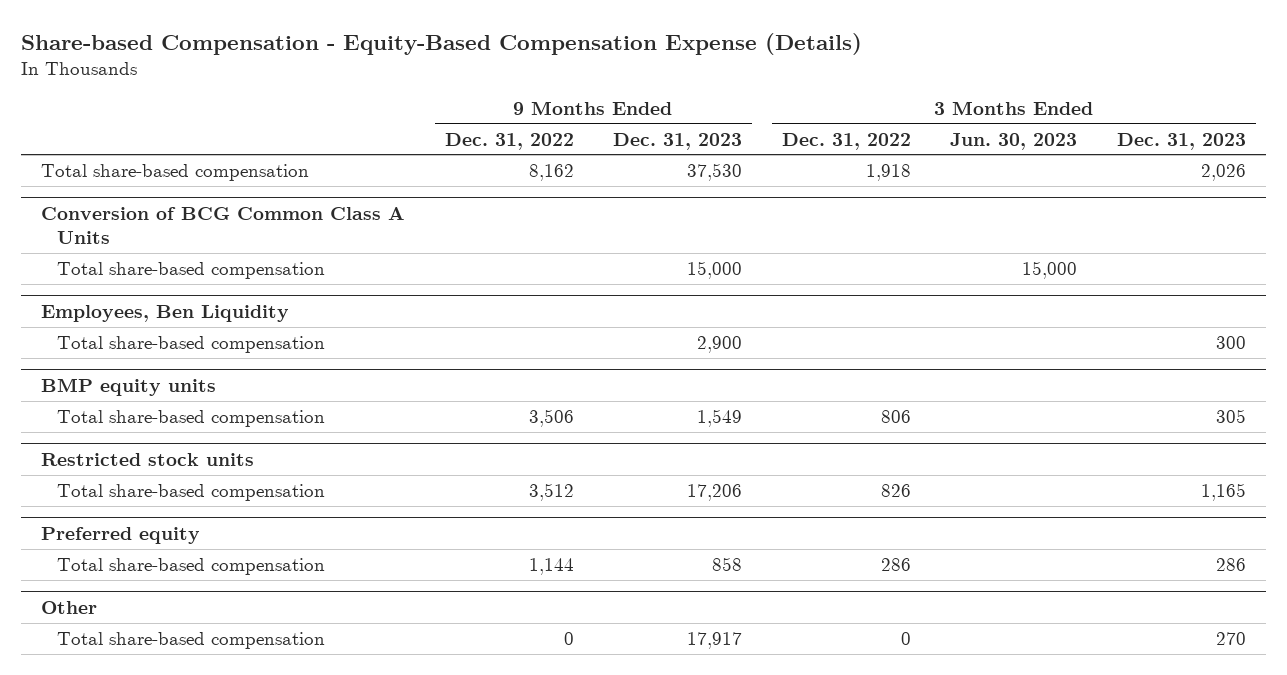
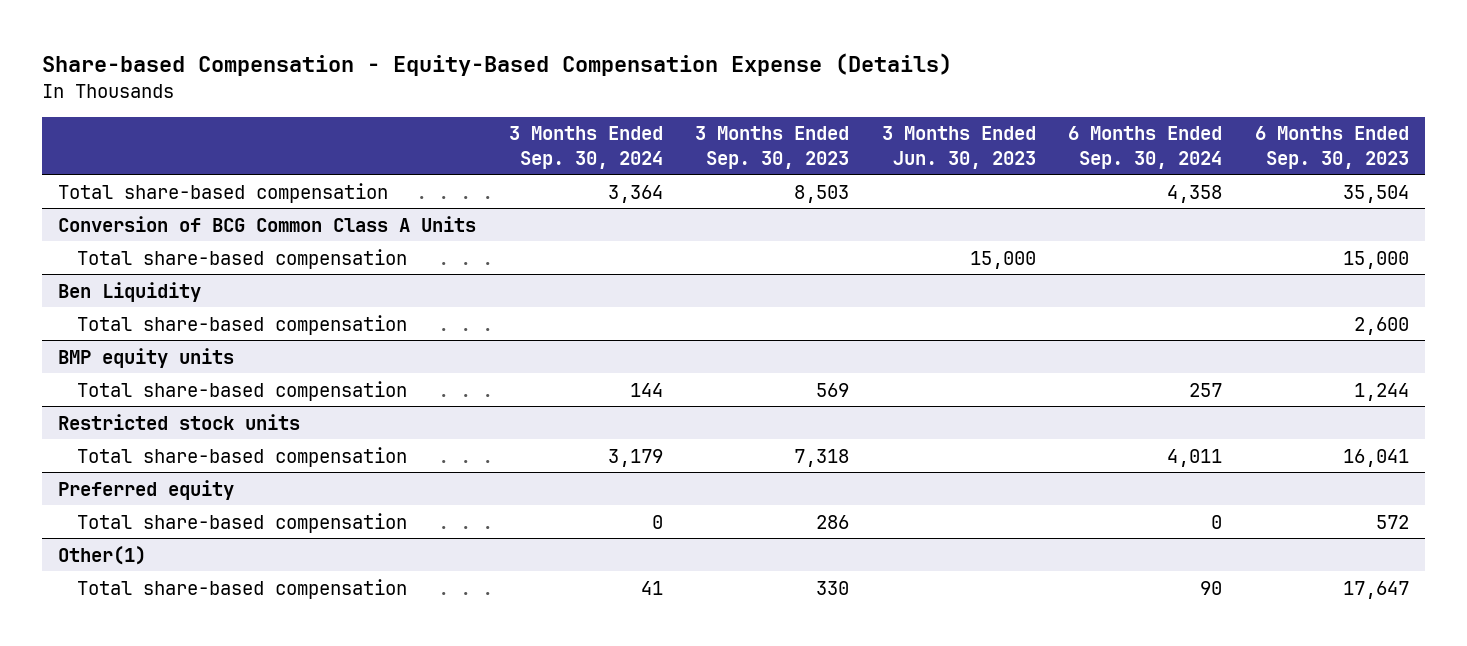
- | 9 Months Ended Dec. 31, 2022 | 9 Months Ended Dec. 31, 2023 | 3 Months Ended Dec. 31, 2022 | 3 Months Ended Jun. 30, 2023 | 3 Months Ended Dec. 31, 2023
+ | 3 Months Ended Sep. 30, 2024 | 3 Months Ended Sep. 30, 2023 | 3 Months Ended Jun. 30, 2023 | 6 Months Ended Sep. 30, 2024 | 6 Months Ended Sep. 30, 2023
- Employees, Ben Liquidity
+ Ben Liquidity
- Other
+ Other(1)

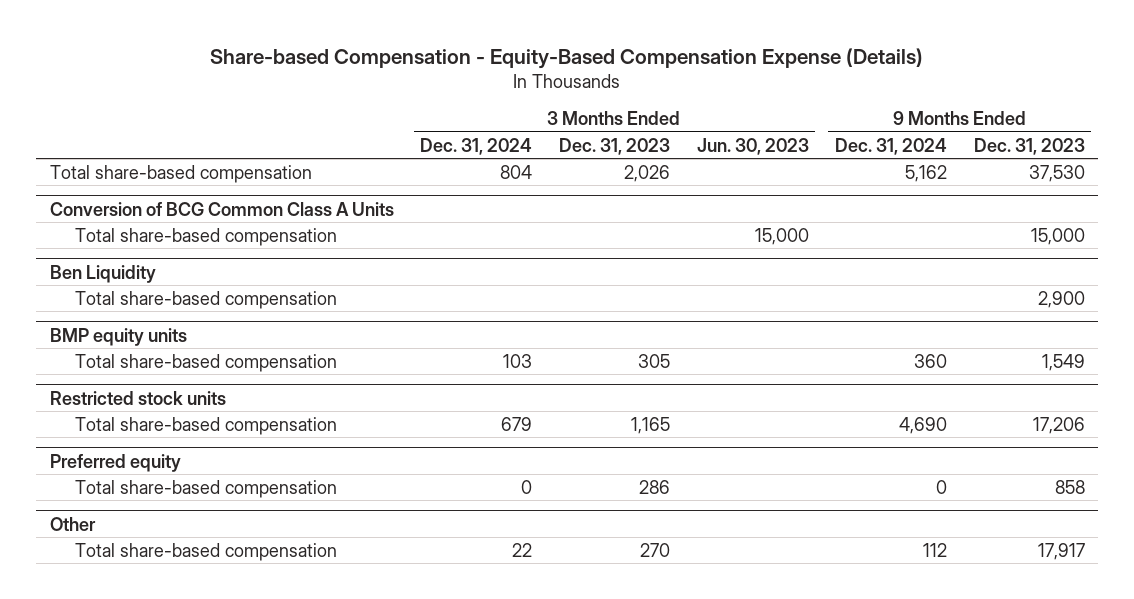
- | 3 Months Ended Sep. 30, 2024 | 3 Months Ended Sep. 30, 2023 | 3 Months Ended Jun. 30, 2023 | 6 Months Ended Sep. 30, 2024 | 6 Months Ended Sep. 30, 2023
+ | 3 Months Ended Dec. 31, 2024 | 3 Months Ended Dec. 31, 2023 | 3 Months Ended Jun. 30, 2023 | 9 Months Ended Dec. 31, 2024 | 9 Months Ended Dec. 31, 2023
- Other(1)
+ Other

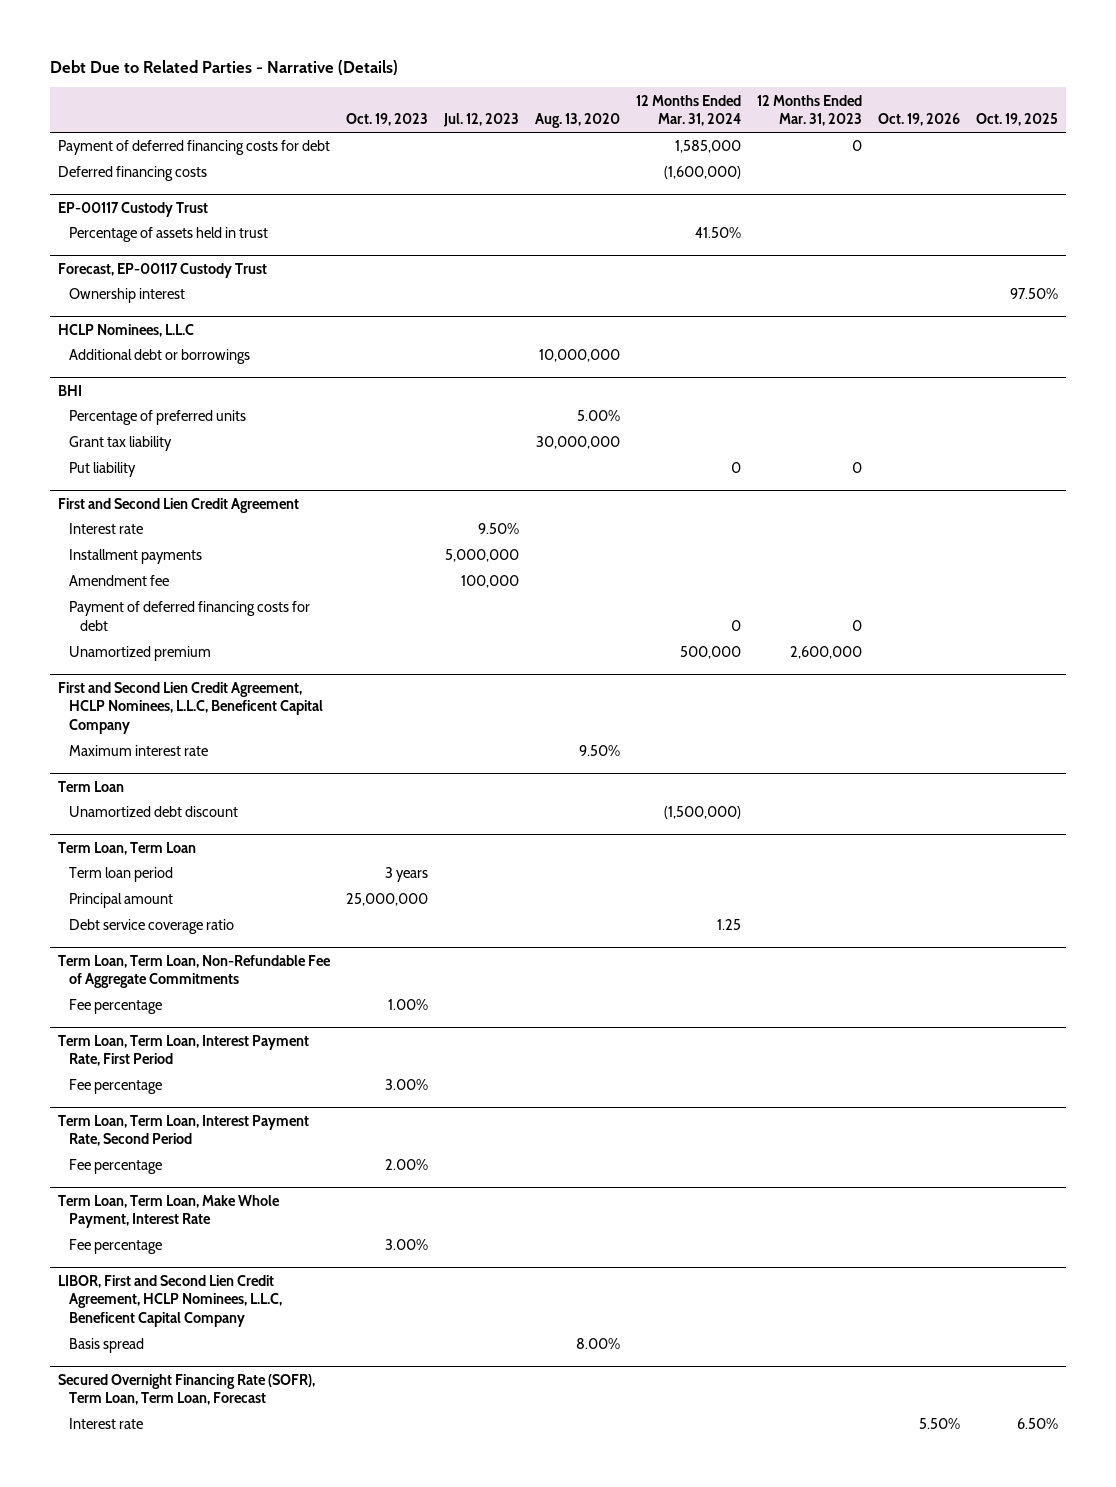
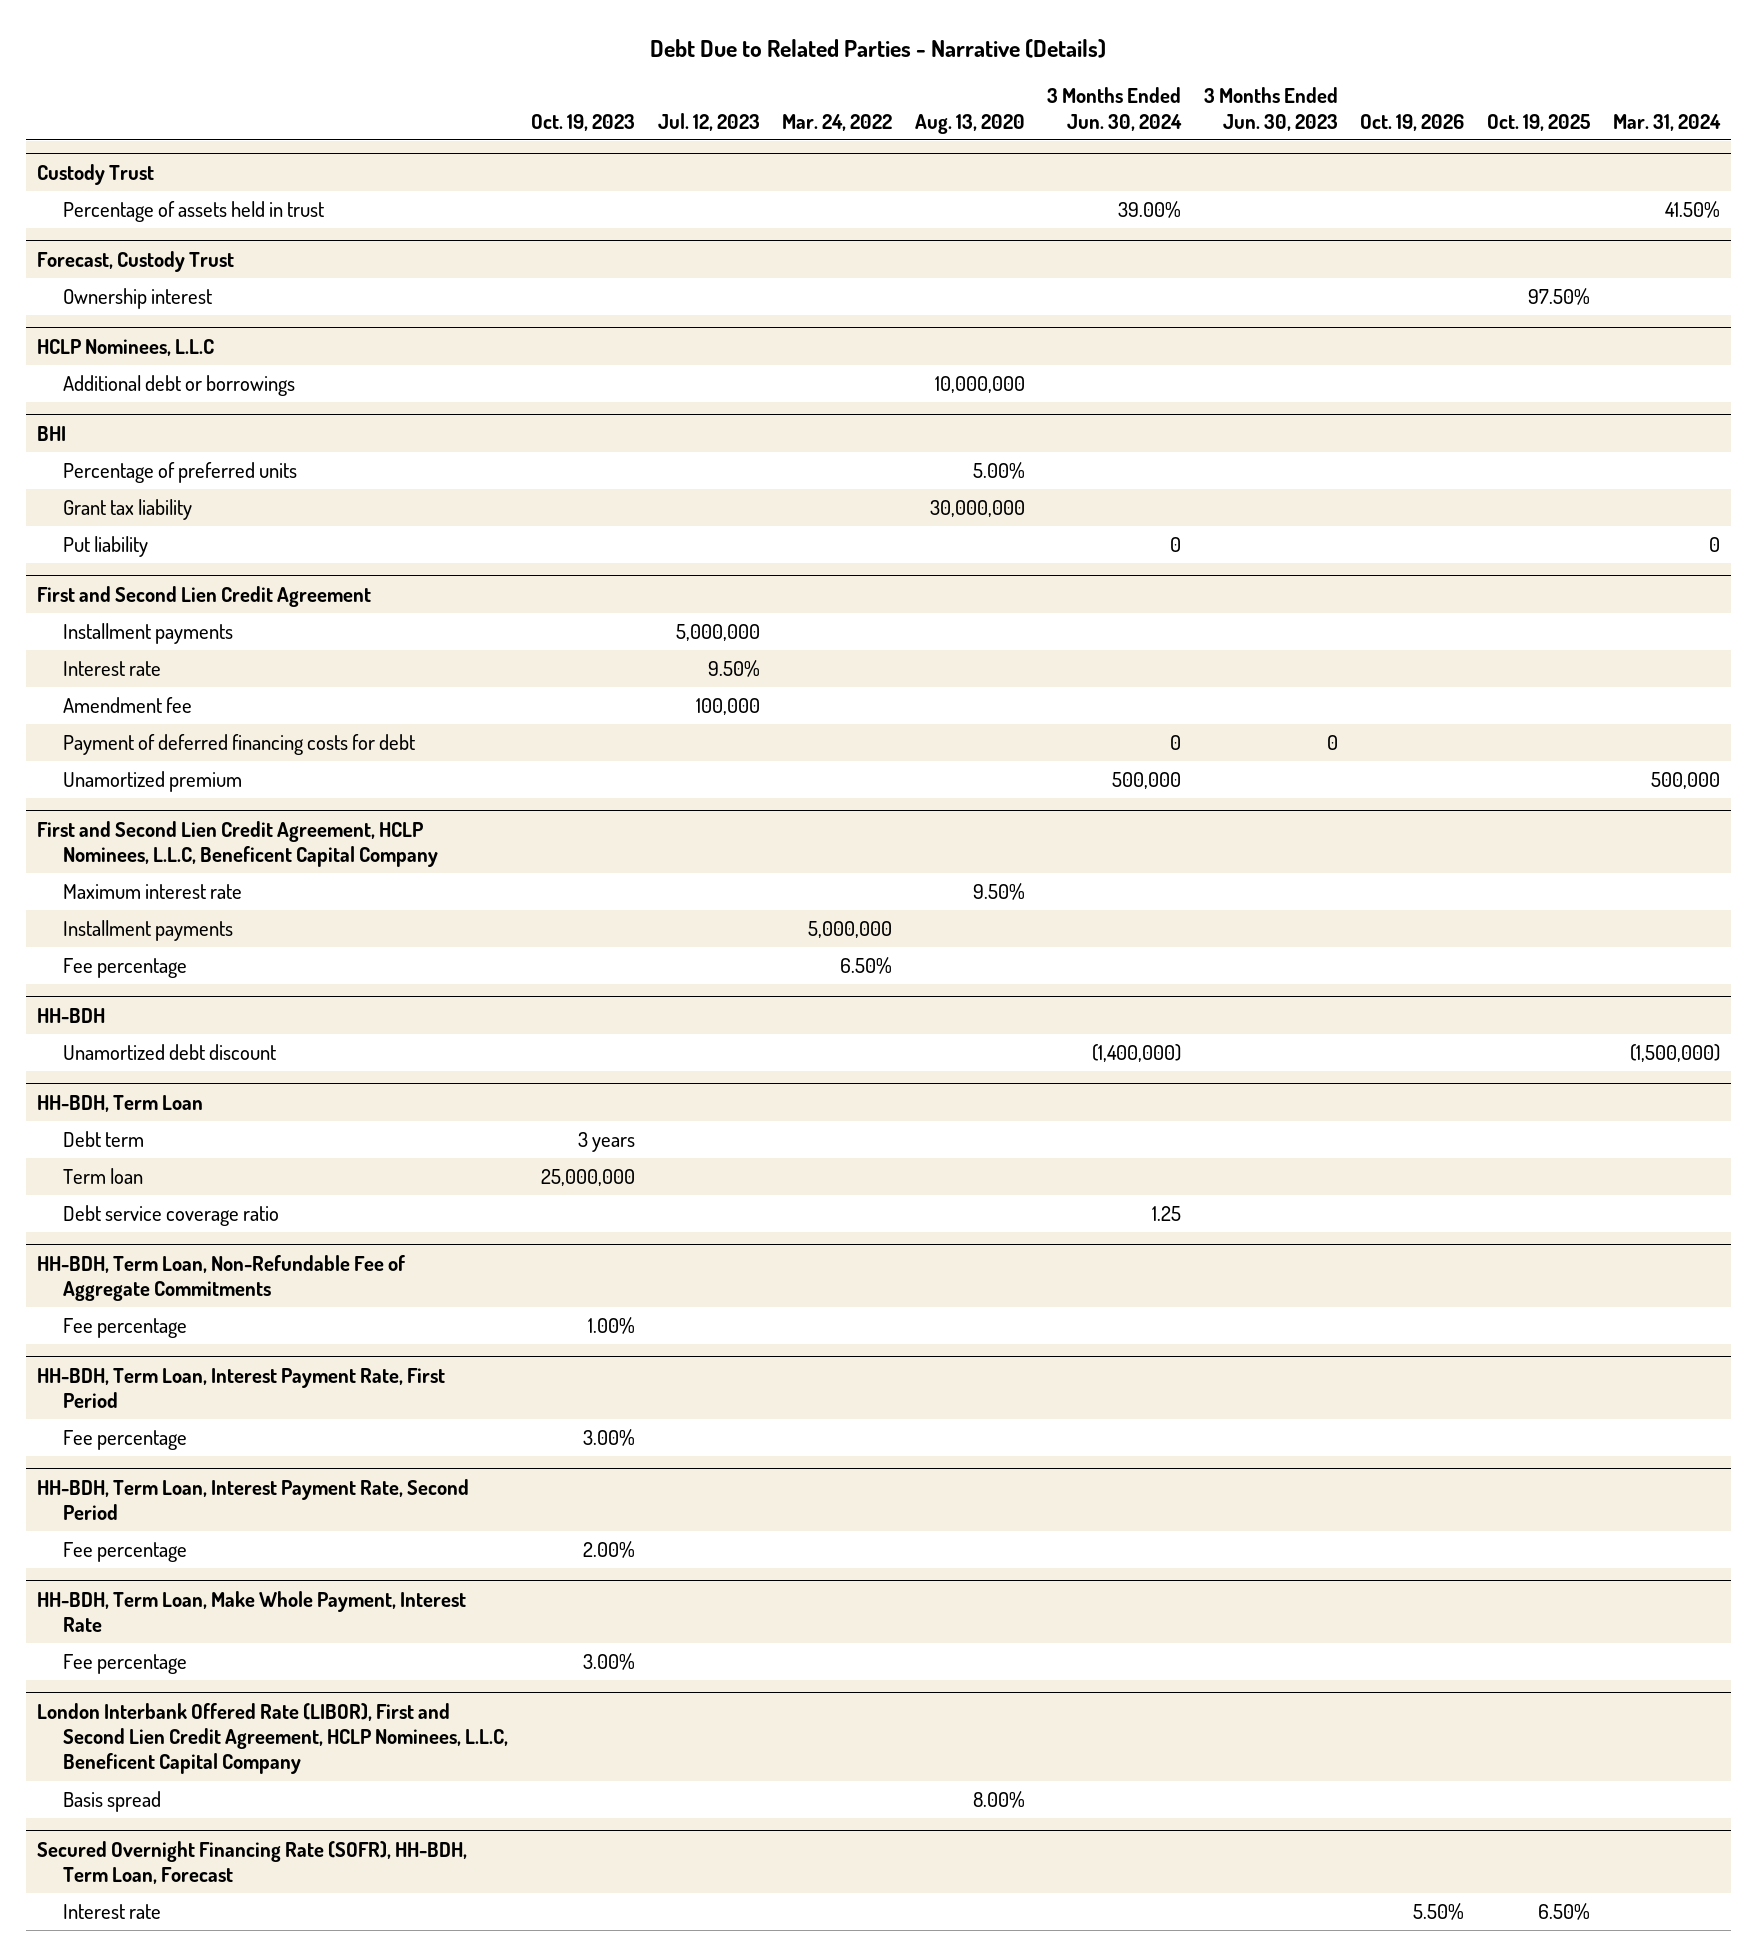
- | Oct. 19, 2023 | Jul. 12, 2023 | Aug. 13, 2020 | 12 Months Ended Mar. 31, 2024 | 12 Months Ended Mar. 31, 2023 | Oct. 19, 2026 | Oct. 19, 2025
+ | Oct. 19, 2023 | Jul. 12, 2023 | Mar. 24, 2022 | Aug. 13, 2020 | 3 Months Ended Jun. 30, 2024 | 3 Months Ended Jun. 30, 2023 | Oct. 19, 2026 | Oct. 19, 2025 | Mar. 31, 2024
- Payment of deferred financing costs for debt | | | | 1,585,000 | 0 | |
- Deferred financing costs | | | | (1,600,000) | | |
- EP-00117 Custody Trust
+ Custody Trust
- Forecast, EP-00117 Custody Trust
+ Forecast, Custody Trust
@ First and Second Lien Credit Agreement
moved down: Interest rate | | 9.50% | | | | | | |
- Term Loan
@ First and Second Lien Credit Agreement, HCLP Nominees, L.L.C, Beneficent Capital Company
+ Installment payments | | | 5,000,000 | | | | | |
+ Fee percentage | | | 6.50% | | | | | |
+ HH-BDH
- Term Loan, Term Loan
- Term loan period | 3 years | | | | | |
- Principal amount | 25,000,000 | | | | | |
+ HH-BDH, Term Loan
+ Debt term | 3 years | | | | | | | |
+ Term loan | 25,000,000 | | | | | | | |
- Term Loan, Term Loan, Non-Refundable Fee of Aggregate Commitments
+ HH-BDH, Term Loan, Non-Refundable Fee of Aggregate Commitments
- Term Loan, Term Loan, Interest Payment Rate, First Period
+ HH-BDH, Term Loan, Interest Payment Rate, First Period
- Term Loan, Term Loan, Interest Payment Rate, Second Period
+ HH-BDH, Term Loan, Interest Payment Rate, Second Period
- Term Loan, Term Loan, Make Whole Payment, Interest Rate
+ HH-BDH, Term Loan, Make Whole Payment, Interest Rate
- LIBOR, First and Second Lien Credit Agreement, HCLP Nominees, L.L.C, Beneficent Capital Company
+ London Interbank Offered Rate (LIBOR), First and Second Lien Credit Agreement, HCLP Nominees, L.L.C, Beneficent Capital Company
- Secured Overnight Financing Rate (SOFR), Term Loan, Term Loan, Forecast
+ Secured Overnight Financing Rate (SOFR), HH-BDH, Term Loan, Forecast

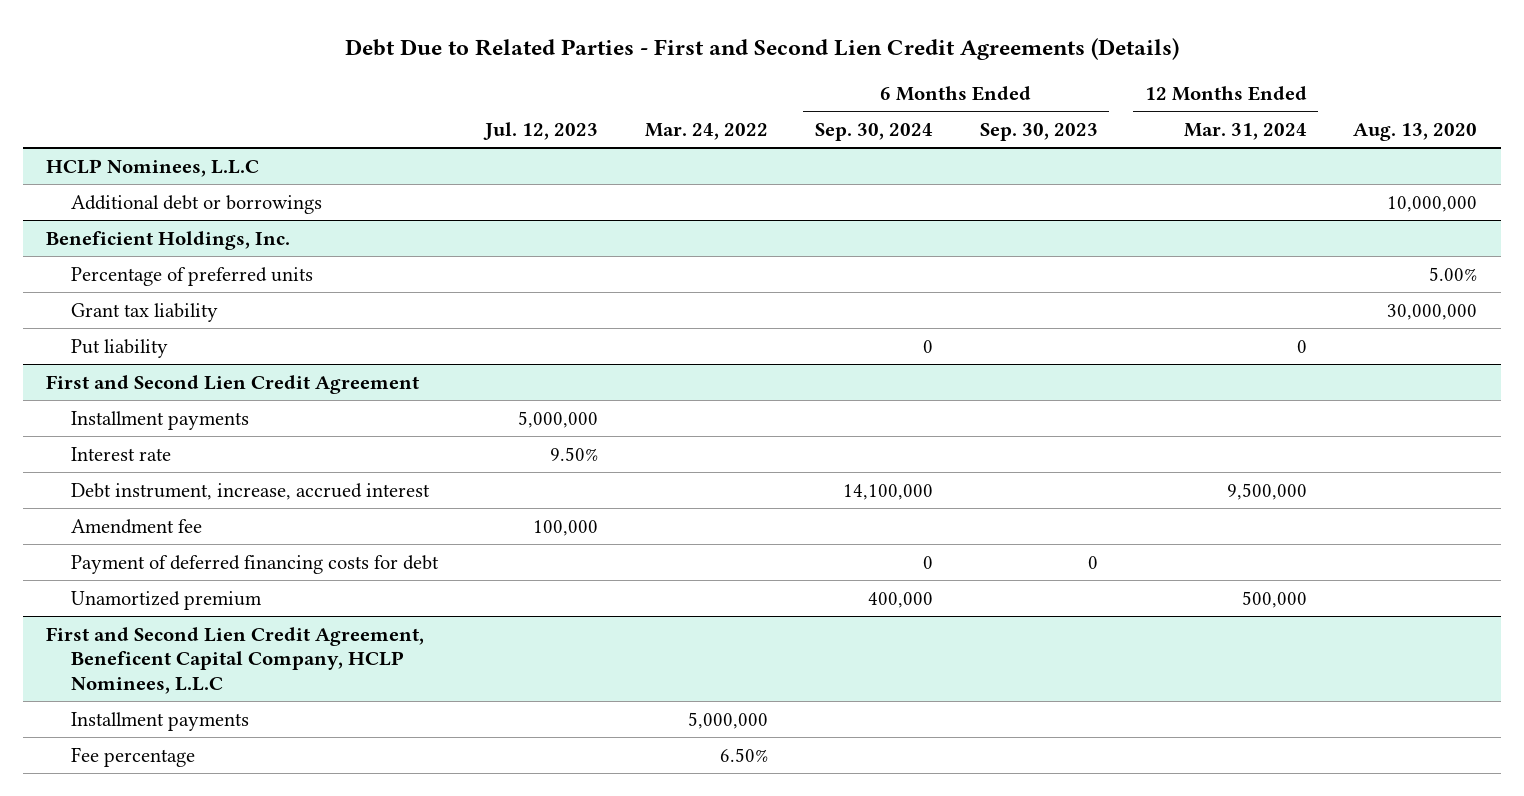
- Debt Due to Related Parties - Narrative (Details)
+ Debt Due to Related Parties - First and Second Lien Credit Agreements (Details)
- | Oct. 19, 2023 | Jul. 12, 2023 | Mar. 24, 2022 | Aug. 13, 2020 | 3 Months Ended Jun. 30, 2024 | 3 Months Ended Jun. 30, 2023 | Oct. 19, 2026 | Oct. 19, 2025 | Mar. 31, 2024
+ | Jul. 12, 2023 | Mar. 24, 2022 | 6 Months Ended Sep. 30, 2024 | 6 Months Ended Sep. 30, 2023 | 12 Months Ended Mar. 31, 2024 | Aug. 13, 2020
- Custody Trust
- Percentage of assets held in trust | | | | | 39.00% | | | | 41.50%
- Forecast, Custody Trust
- Ownership interest | | | | | | | | 97.50% |
- BHI
+ Beneficient Holdings, Inc.
@ First and Second Lien Credit Agreement
+ Debt instrument, increase, accrued interest | | | 14,100,000 | | 9,500,000 |
- First and Second Lien Credit Agreement, HCLP Nominees, L.L.C, Beneficent Capital Company
- Maximum interest rate | | | | 9.50% | | | | |
+ First and Second Lien Credit Agreement, Beneficent Capital Company, HCLP Nominees, L.L.C
- HH-BDH
- Unamortized debt discount | | | | | (1,400,000) | | | | (1,500,000)
- HH-BDH, Term Loan
- Debt term | 3 years | | | | | | | |
- Term loan | 25,000,000 | | | | | | | |
- Debt service coverage ratio | | | | | 1.25 | | | |
- HH-BDH, Term Loan, Non-Refundable Fee of Aggregate Commitments
- Fee percentage | 1.00% | | | | | | | |
- HH-BDH, Term Loan, Interest Payment Rate, First Period
- Fee percentage | 3.00% | | | | | | | |
- HH-BDH, Term Loan, Interest Payment Rate, Second Period
- Fee percentage | 2.00% | | | | | | | |
- HH-BDH, Term Loan, Make Whole Payment, Interest Rate
- Fee percentage | 3.00% | | | | | | | |
- London Interbank Offered Rate (LIBOR), First and Second Lien Credit Agreement, HCLP Nominees, L.L.C, Beneficent Capital Company
- Basis spread | | | | 8.00% | | | | |
- Secured Overnight Financing Rate (SOFR), HH-BDH, Term Loan, Forecast
- Interest rate | | | | | | | 5.50% | 6.50% |

